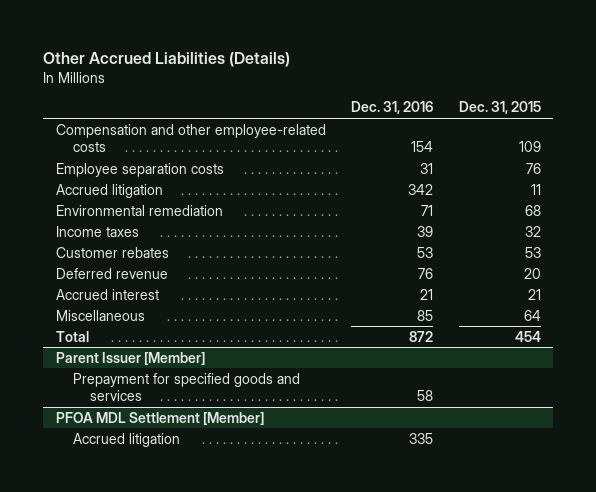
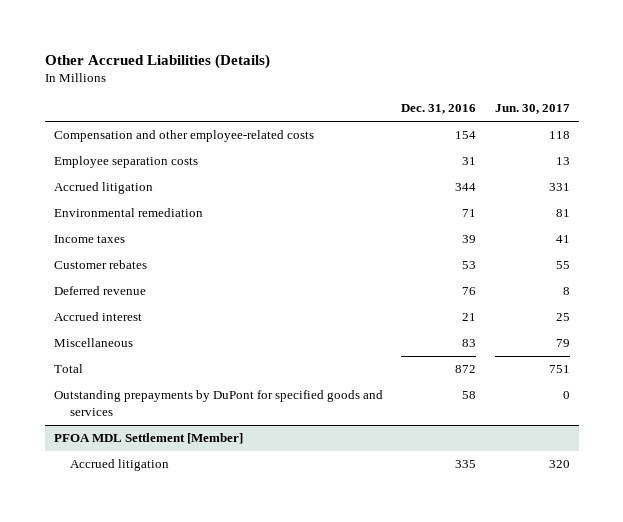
- | Dec. 31, 2016 | Dec. 31, 2015
+ | Dec. 31, 2016 | Jun. 30, 2017
- Accrued litigation | 342 | 11
+ Accrued litigation | 344 | 331
- Miscellaneous | 85 | 64
+ Miscellaneous | 83 | 79
- Parent Issuer [Member]
- Prepayment for specified goods and services | 58 |
+ Outstanding prepayments by DuPont for specified goods and services | 58 | 0

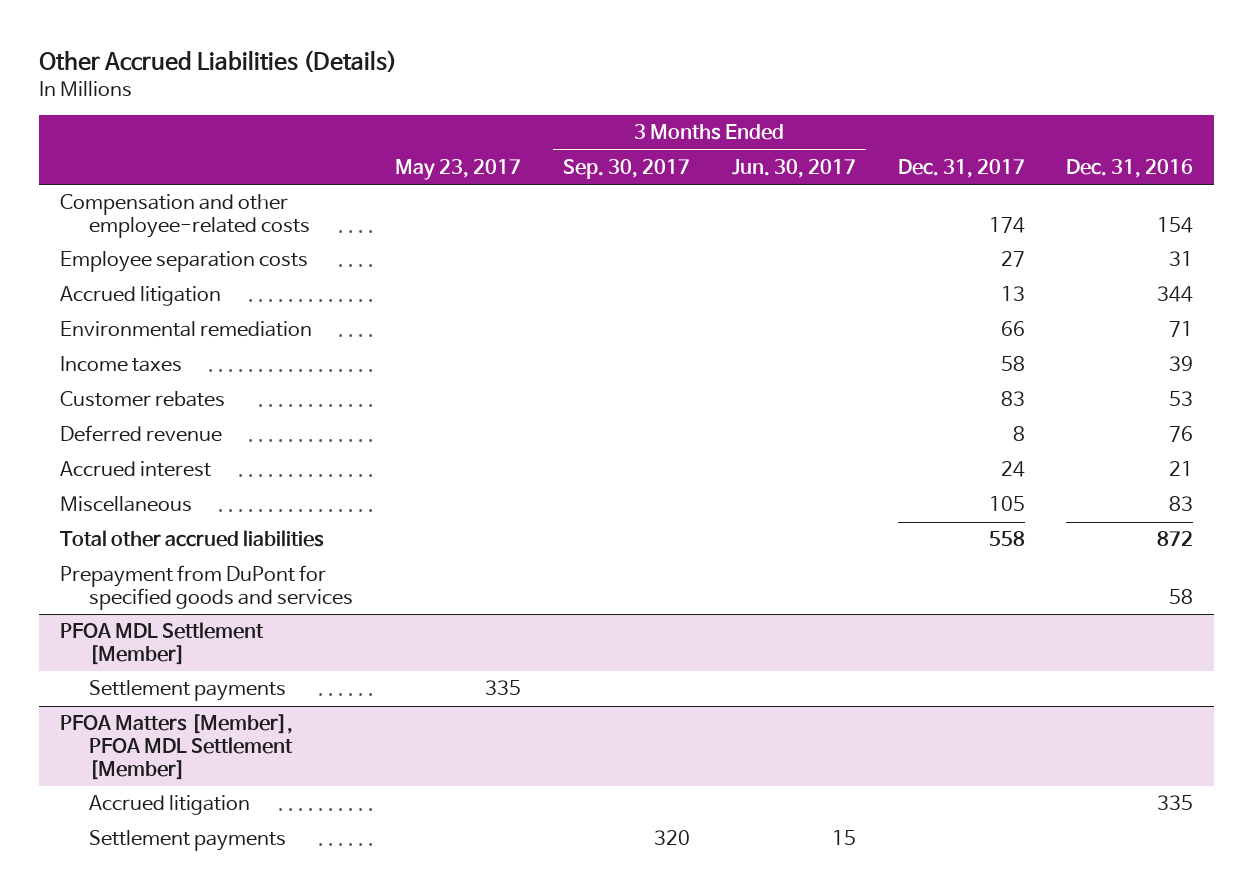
- | Dec. 31, 2016 | Jun. 30, 2017
+ | May 23, 2017 | 3 Months Ended Sep. 30, 2017 | 3 Months Ended Jun. 30, 2017 | Dec. 31, 2017 | Dec. 31, 2016
- Total | 872 | 751
- Outstanding prepayments by DuPont for specified goods and services | 58 | 0
+ Total other accrued liabilities | | | | 558 | 872
+ Prepayment from DuPont for specified goods and services | | | | | 58
@ PFOA MDL Settlement [Member]
+ Settlement payments | 335 | | | |
+ PFOA Matters [Member], PFOA MDL Settlement [Member]
+ Settlement payments | | 320 | 15 | |

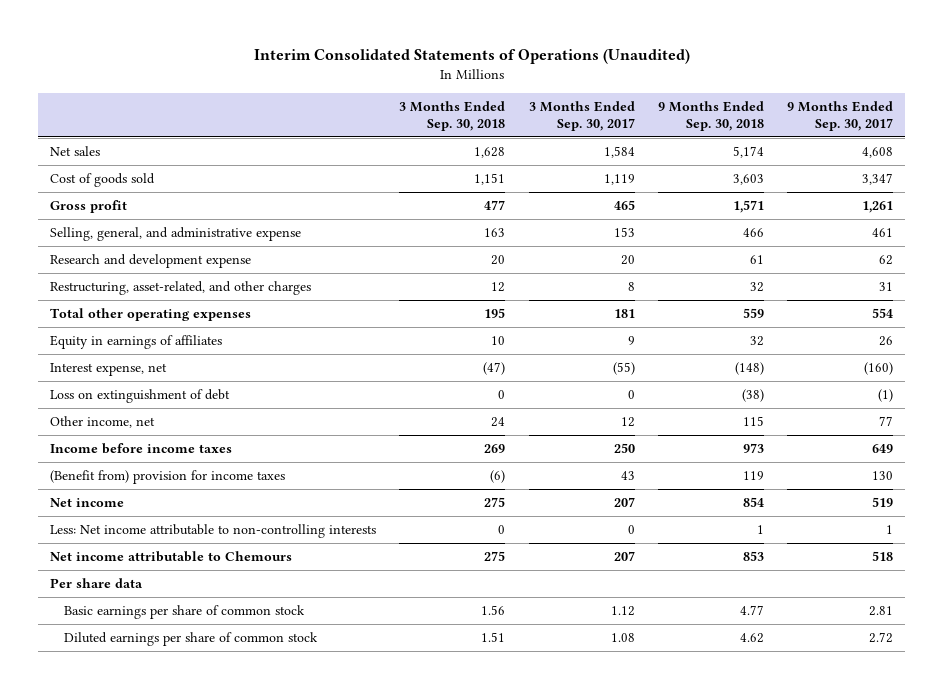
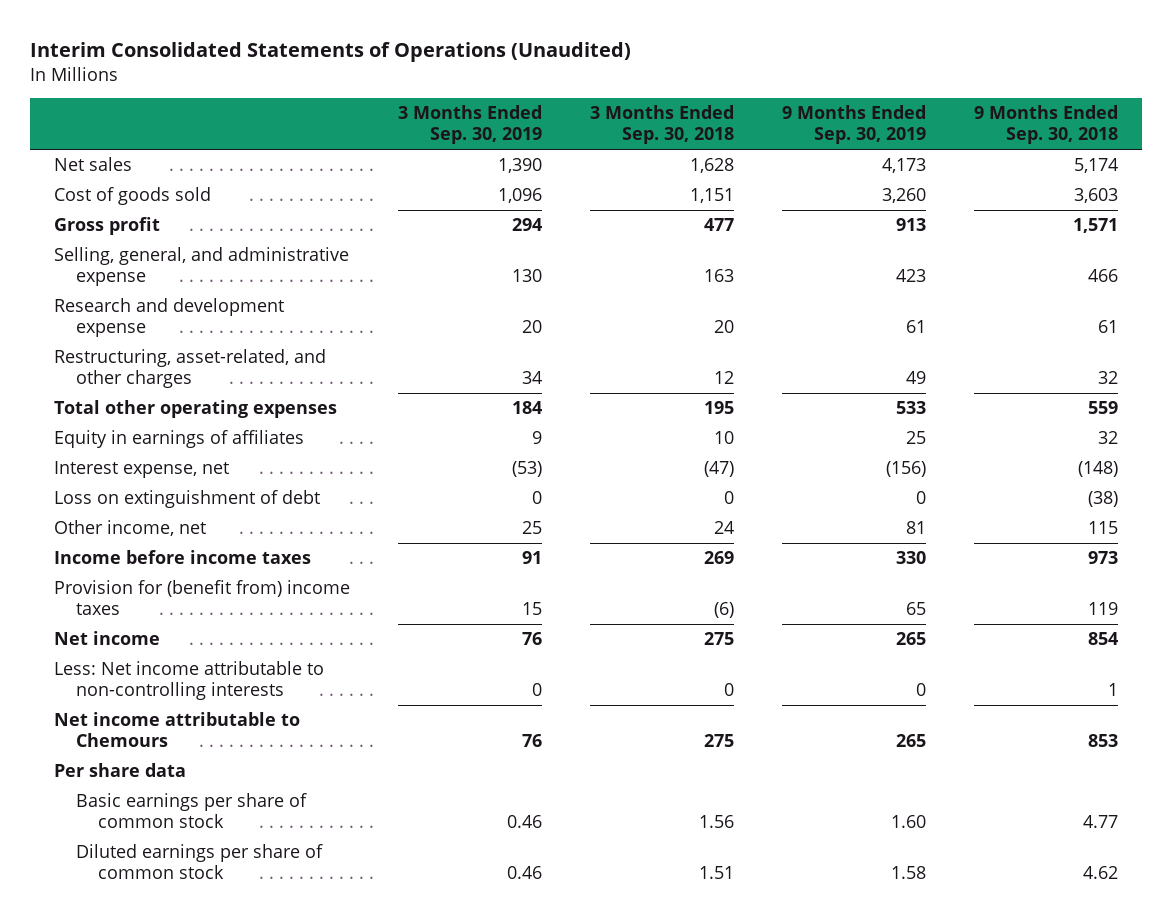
- | 3 Months Ended Sep. 30, 2018 | 3 Months Ended Sep. 30, 2017 | 9 Months Ended Sep. 30, 2018 | 9 Months Ended Sep. 30, 2017
+ | 3 Months Ended Sep. 30, 2019 | 3 Months Ended Sep. 30, 2018 | 9 Months Ended Sep. 30, 2019 | 9 Months Ended Sep. 30, 2018
- (Benefit from) provision for income taxes | (6) | 43 | 119 | 130
+ Provision for (benefit from) income taxes | 15 | (6) | 65 | 119

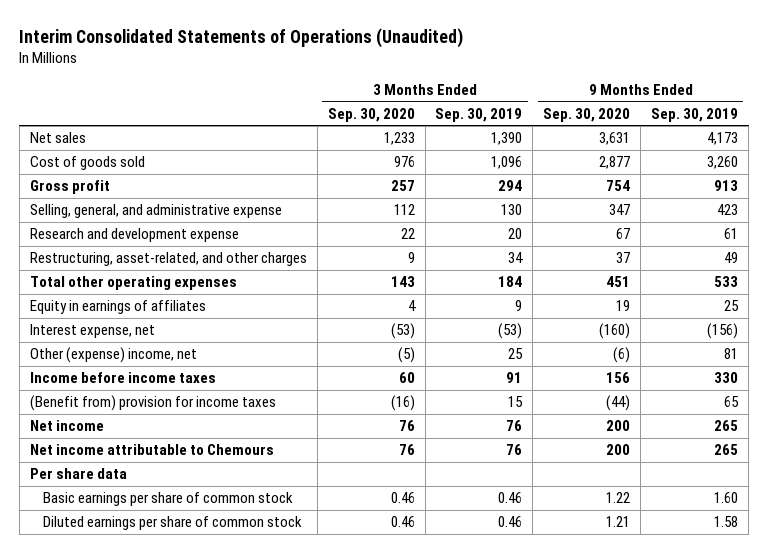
- | 3 Months Ended Sep. 30, 2019 | 3 Months Ended Sep. 30, 2018 | 9 Months Ended Sep. 30, 2019 | 9 Months Ended Sep. 30, 2018
+ | 3 Months Ended Sep. 30, 2020 | 3 Months Ended Sep. 30, 2019 | 9 Months Ended Sep. 30, 2020 | 9 Months Ended Sep. 30, 2019
- Loss on extinguishment of debt | 0 | 0 | 0 | (38)
- Other income, net | 25 | 24 | 81 | 115
+ Other (expense) income, net | (5) | 25 | (6) | 81
- Provision for (benefit from) income taxes | 15 | (6) | 65 | 119
+ (Benefit from) provision for income taxes | (16) | 15 | (44) | 65
- Less: Net income attributable to non-controlling interests | 0 | 0 | 0 | 1

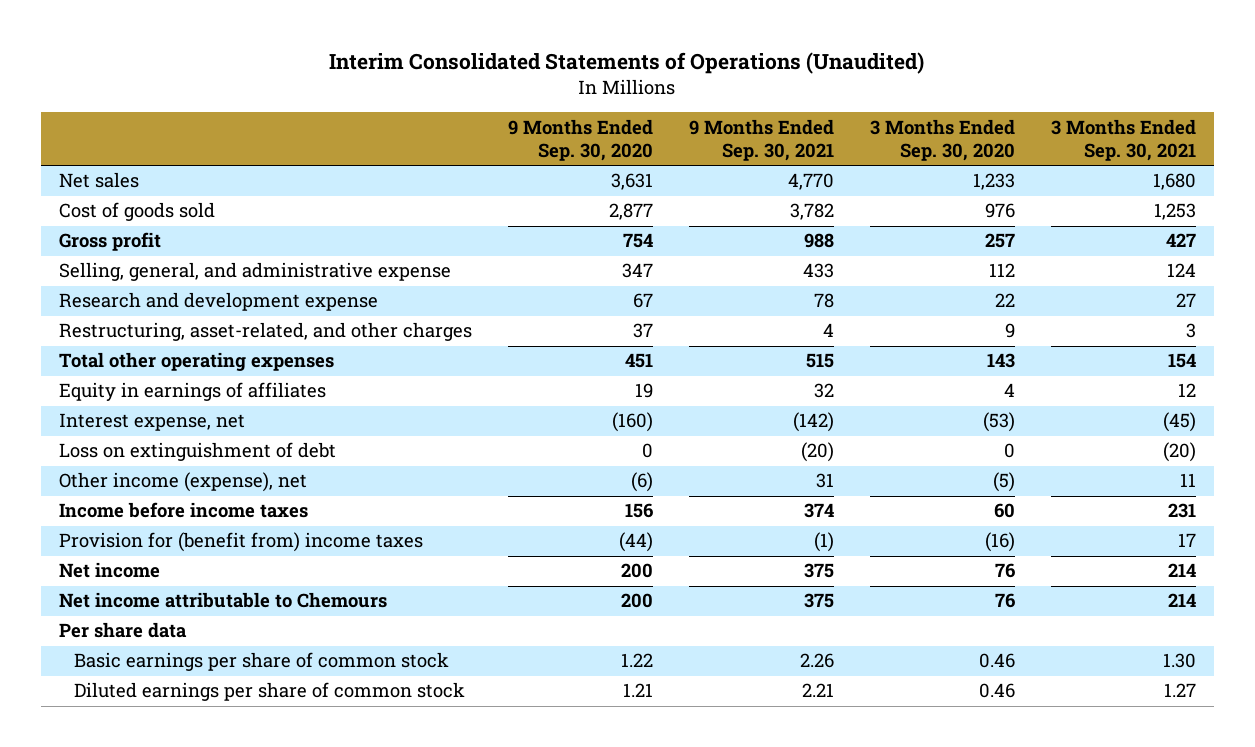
- | 3 Months Ended Sep. 30, 2020 | 3 Months Ended Sep. 30, 2019 | 9 Months Ended Sep. 30, 2020 | 9 Months Ended Sep. 30, 2019
+ | 9 Months Ended Sep. 30, 2020 | 9 Months Ended Sep. 30, 2021 | 3 Months Ended Sep. 30, 2020 | 3 Months Ended Sep. 30, 2021
- Other (expense) income, net | (5) | 25 | (6) | 81
+ Loss on extinguishment of debt | 0 | (20) | 0 | (20)
+ Other income (expense), net | (6) | 31 | (5) | 11
- (Benefit from) provision for income taxes | (16) | 15 | (44) | 65
+ Provision for (benefit from) income taxes | (44) | (1) | (16) | 17

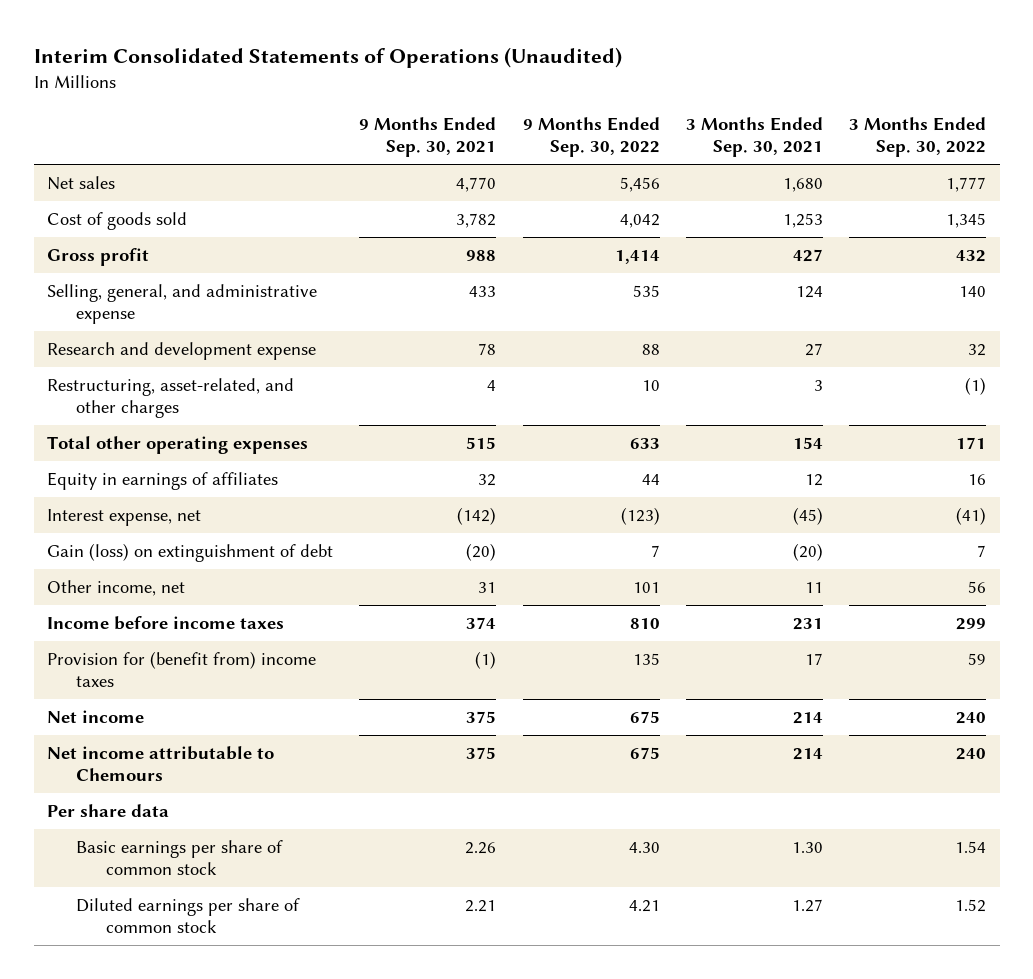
- | 9 Months Ended Sep. 30, 2020 | 9 Months Ended Sep. 30, 2021 | 3 Months Ended Sep. 30, 2020 | 3 Months Ended Sep. 30, 2021
+ | 9 Months Ended Sep. 30, 2021 | 9 Months Ended Sep. 30, 2022 | 3 Months Ended Sep. 30, 2021 | 3 Months Ended Sep. 30, 2022
- Loss on extinguishment of debt | 0 | (20) | 0 | (20)
- Other income (expense), net | (6) | 31 | (5) | 11
+ Gain (loss) on extinguishment of debt | (20) | 7 | (20) | 7
+ Other income, net | 31 | 101 | 11 | 56

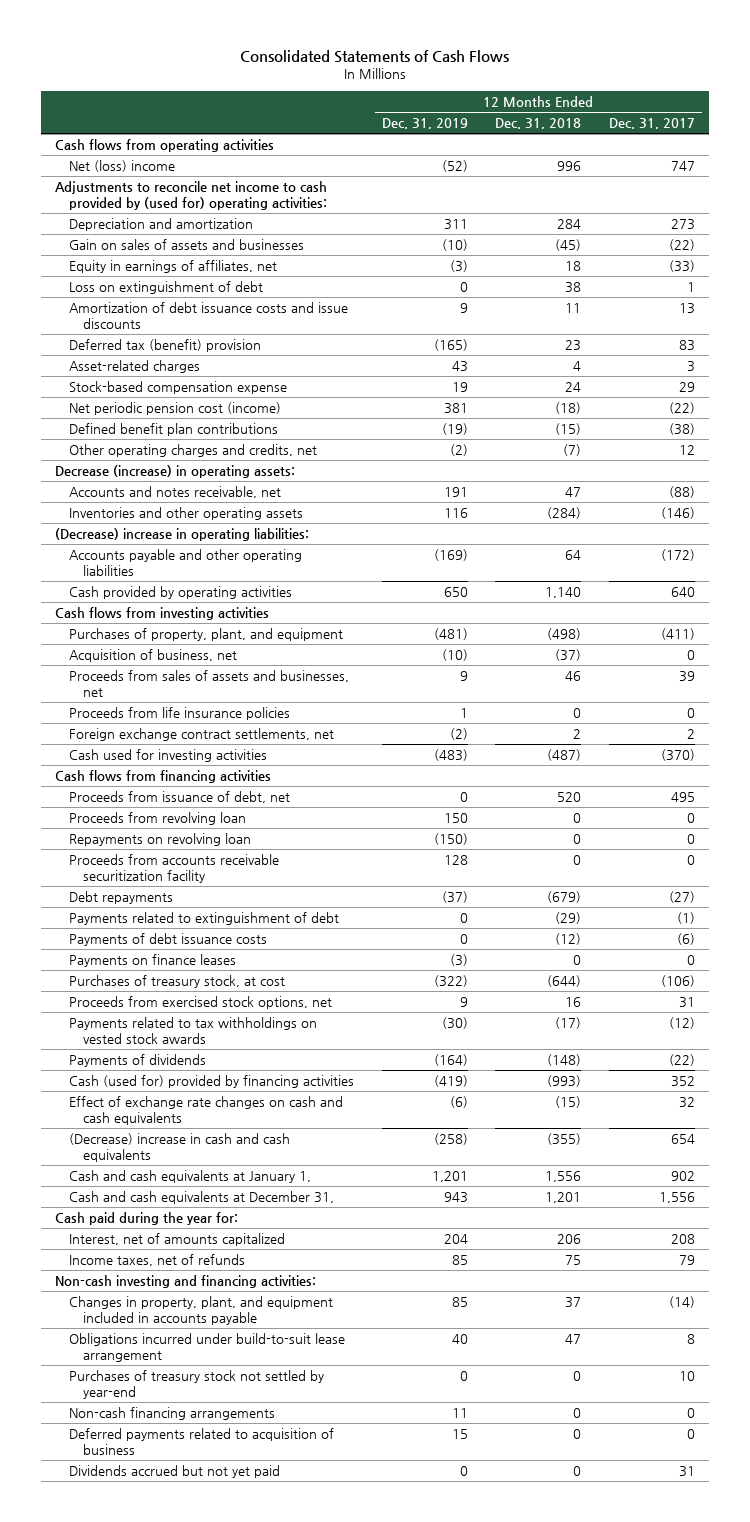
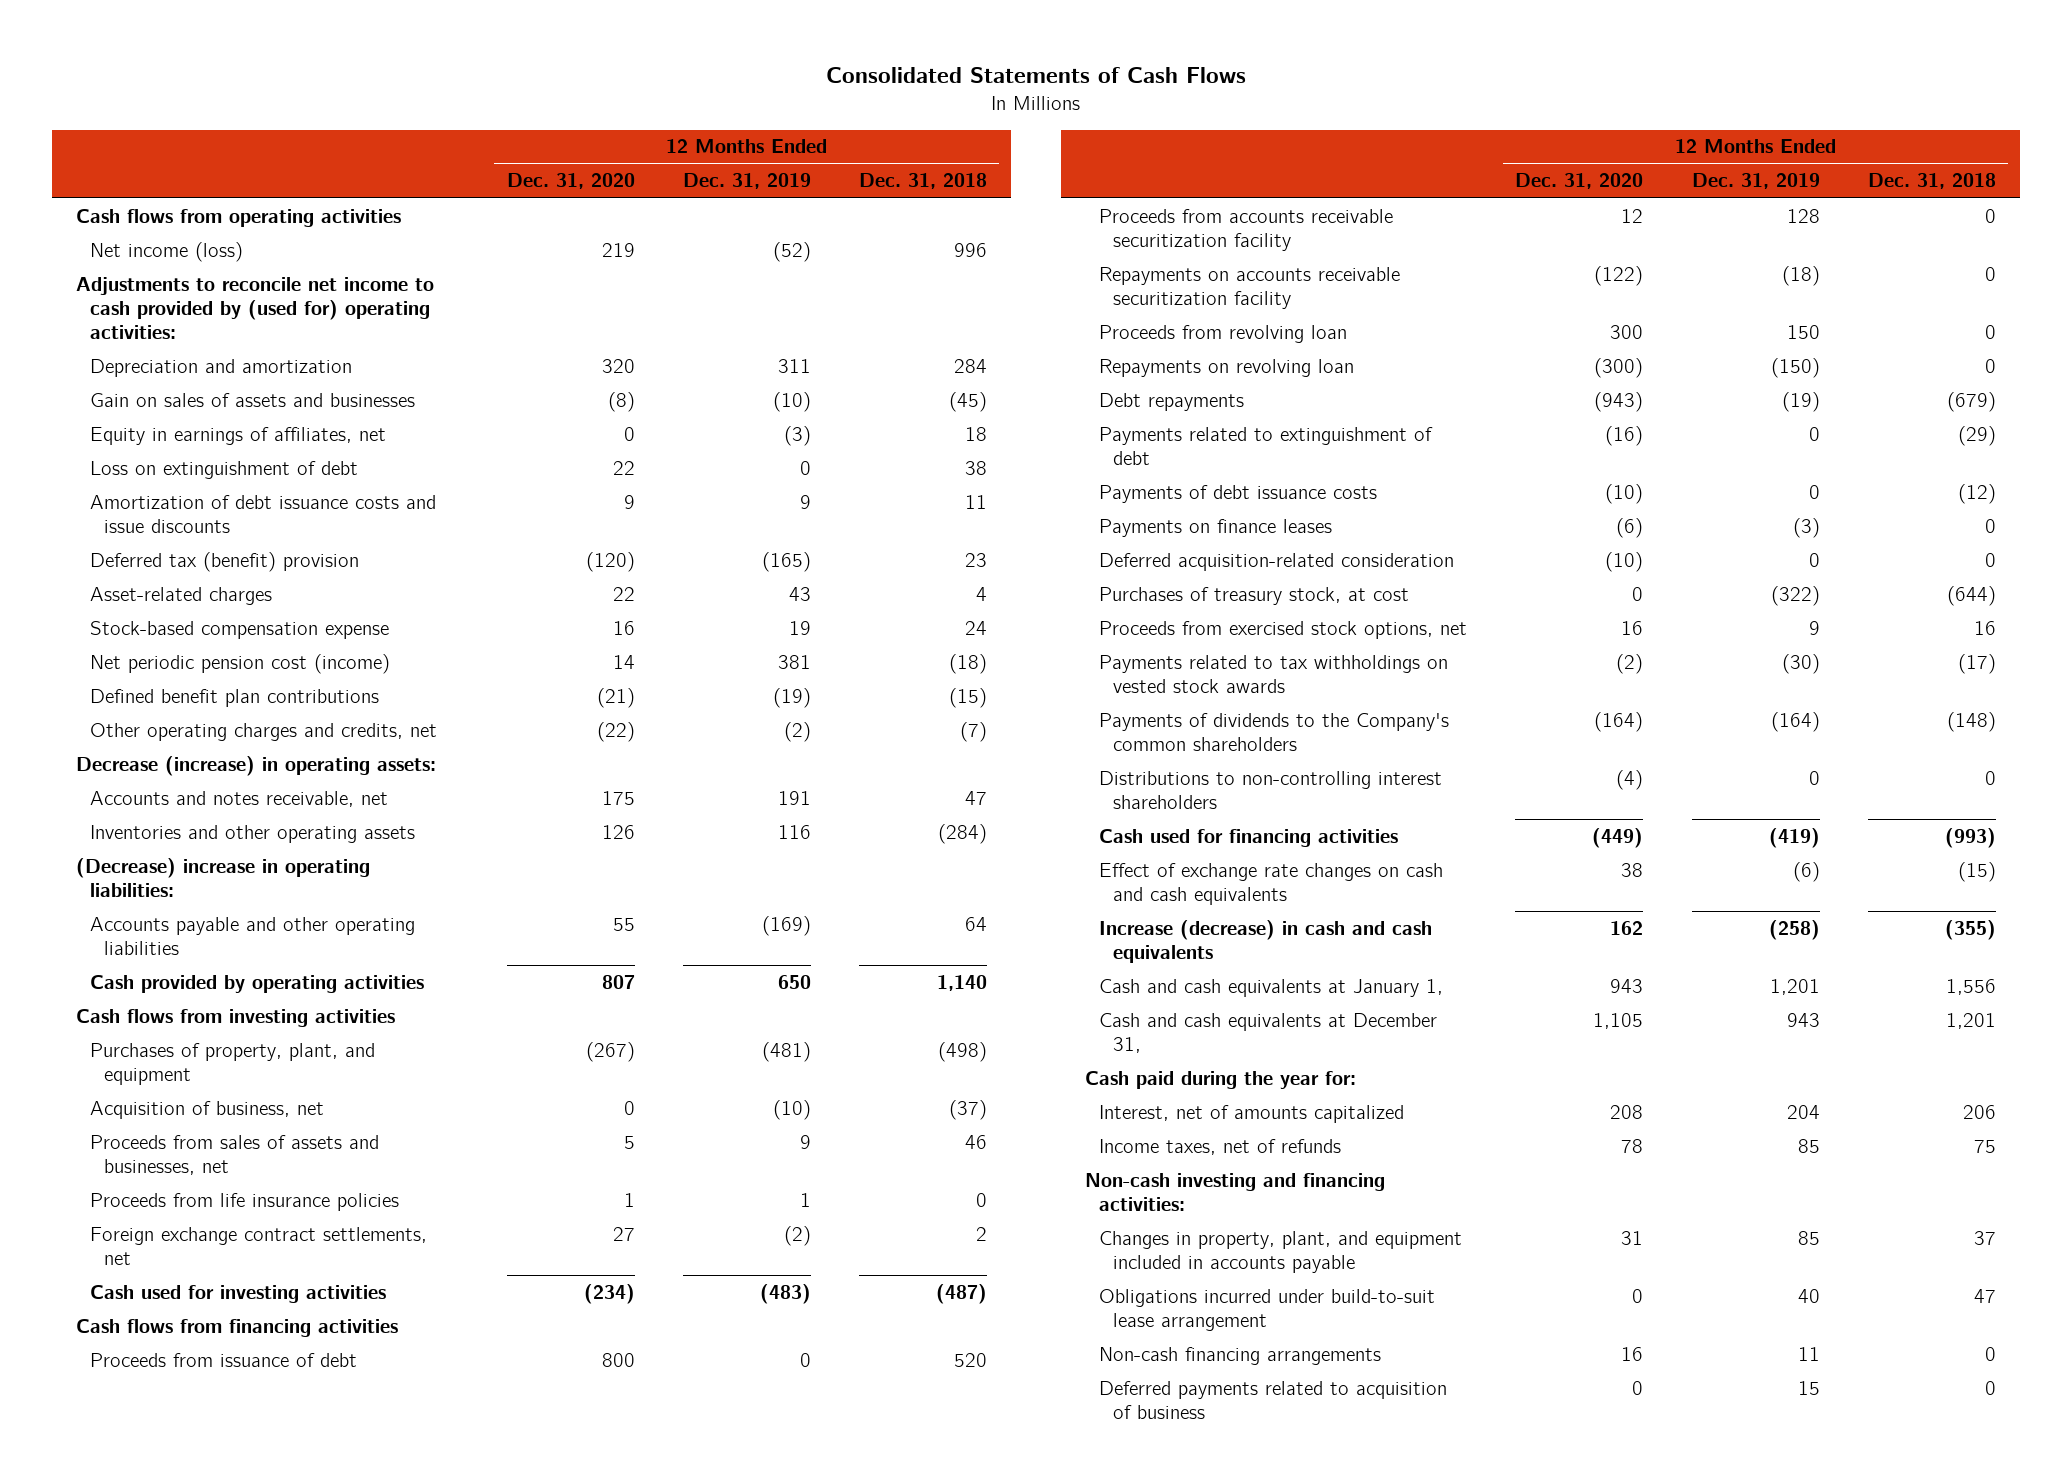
- | 12 Months Ended Dec. 31, 2019 | 12 Months Ended Dec. 31, 2018 | 12 Months Ended Dec. 31, 2017
+ | 12 Months Ended Dec. 31, 2020 | 12 Months Ended Dec. 31, 2019 | 12 Months Ended Dec. 31, 2018
- Net (loss) income | (52) | 996 | 747
+ Net income (loss) | 219 | (52) | 996
- Proceeds from issuance of debt, net | 0 | 520 | 495
+ Proceeds from issuance of debt | 800 | 0 | 520
moved up: Proceeds from accounts receivable securitization facility | 12 | 128 | 0
+ Repayments on accounts receivable securitization facility | (122) | (18) | 0
- Debt repayments | (37) | (679) | (27)
+ Debt repayments | (943) | (19) | (679)
+ Deferred acquisition-related consideration | (10) | 0 | 0
- Payments of dividends | (164) | (148) | (22)
- Cash (used for) provided by financing activities | (419) | (993) | 352
+ Payments of dividends to the Company's common shareholders | (164) | (164) | (148)
+ Distributions to non-controlling interest shareholders | (4) | 0 | 0
+ Cash used for financing activities | (449) | (419) | (993)
- (Decrease) increase in cash and cash equivalents | (258) | (355) | 654
+ Increase (decrease) in cash and cash equivalents | 162 | (258) | (355)
- Purchases of treasury stock not settled by year-end | 0 | 0 | 10
- Dividends accrued but not yet paid | 0 | 0 | 31

